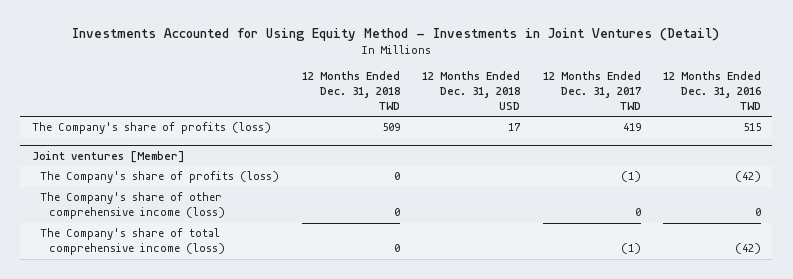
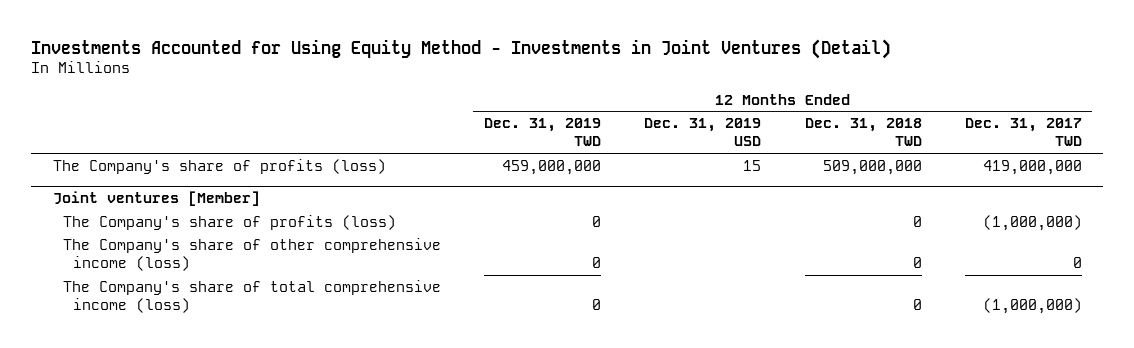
- | 12 Months Ended Dec. 31, 2018 TWD | 12 Months Ended Dec. 31, 2018 USD | 12 Months Ended Dec. 31, 2017 TWD | 12 Months Ended Dec. 31, 2016 TWD
+ | 12 Months Ended Dec. 31, 2019 TWD | 12 Months Ended Dec. 31, 2019 USD | 12 Months Ended Dec. 31, 2018 TWD | 12 Months Ended Dec. 31, 2017 TWD
- The Company's share of profits (loss) | 509 | 17 | 419 | 515
+ The Company's share of profits (loss) | 459,000,000 | 15 | 509,000,000 | 419,000,000
@ Joint ventures [Member]
- The Company's share of profits (loss) | 0 | | (1) | (42)
+ The Company's share of profits (loss) | 0 | | 0 | (1,000,000)
- The Company's share of total comprehensive income (loss) | 0 | | (1) | (42)
+ The Company's share of total comprehensive income (loss) | 0 | | 0 | (1,000,000)

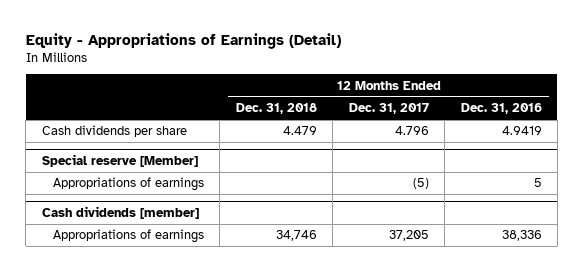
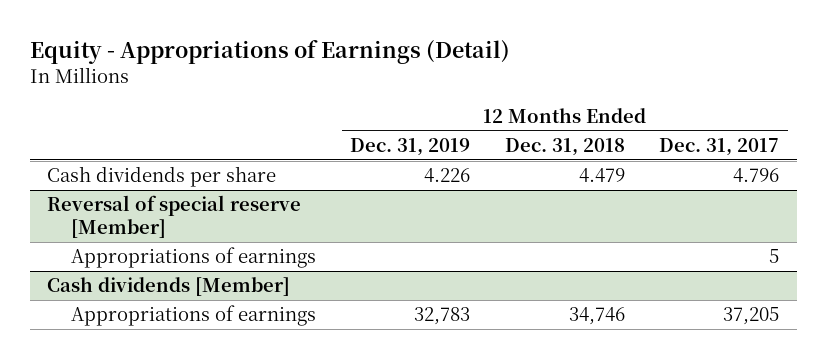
- | 12 Months Ended Dec. 31, 2018 | 12 Months Ended Dec. 31, 2017 | 12 Months Ended Dec. 31, 2016
+ | 12 Months Ended Dec. 31, 2019 | 12 Months Ended Dec. 31, 2018 | 12 Months Ended Dec. 31, 2017
- Special reserve [Member]
- Appropriations of earnings | | (5) | 5
- Cash dividends [member]
+ Reversal of special reserve [Member]
+ Appropriations of earnings | | | 5
+ Cash dividends [Member]

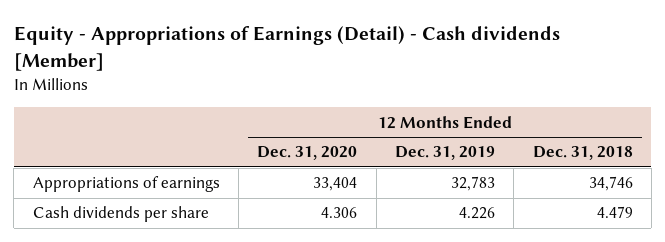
- Equity - Appropriations of Earnings (Detail)
+ Equity - Appropriations of Earnings (Detail) - Cash dividends [Member]
- | 12 Months Ended Dec. 31, 2019 | 12 Months Ended Dec. 31, 2018 | 12 Months Ended Dec. 31, 2017
+ | 12 Months Ended Dec. 31, 2020 | 12 Months Ended Dec. 31, 2019 | 12 Months Ended Dec. 31, 2018
- Reversal of special reserve [Member]
- Appropriations of earnings | | | 5
- Cash dividends [Member]
moved down: Cash dividends per share | 4.306 | 4.226 | 4.479

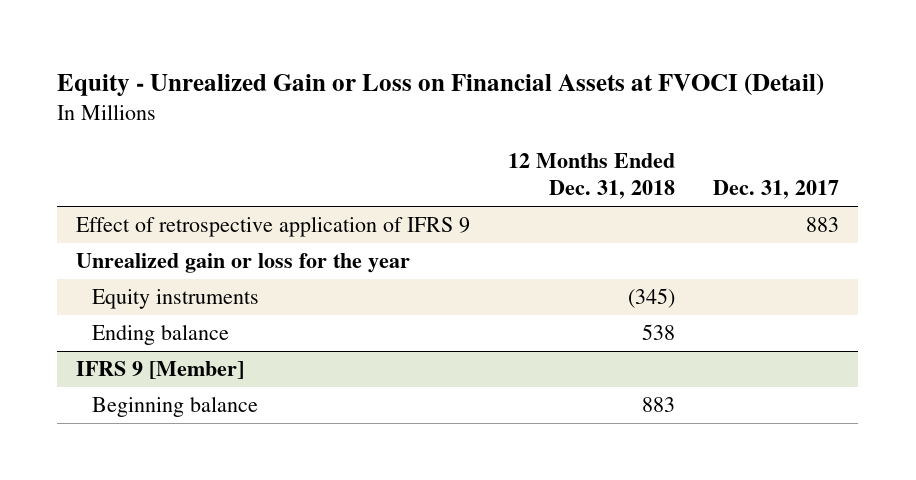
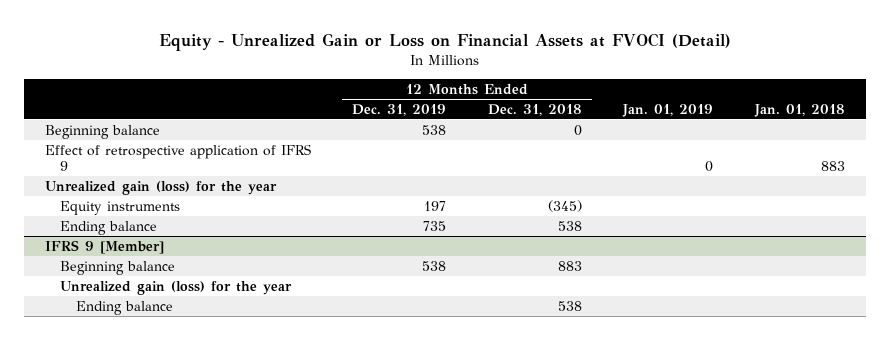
- | 12 Months Ended Dec. 31, 2018 | Dec. 31, 2017
+ | 12 Months Ended Dec. 31, 2019 | 12 Months Ended Dec. 31, 2018 | Jan. 01, 2019 | Jan. 01, 2018
+ Beginning balance | 538 | 0 | |
- Unrealized gain or loss for the year
+ Unrealized gain (loss) for the year
@ IFRS 9 [Member]
+ Unrealized gain (loss) for the year
+ Ending balance | | 538 | |

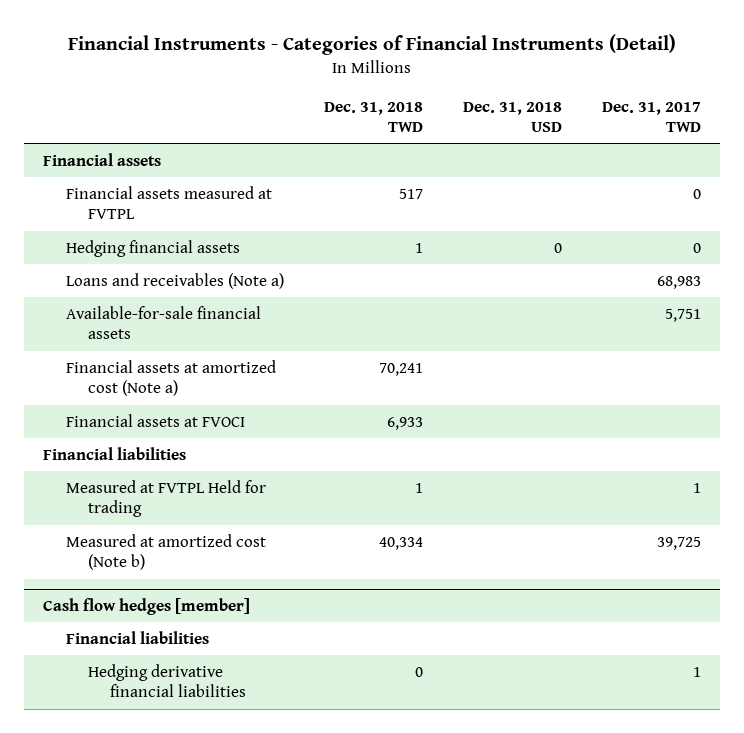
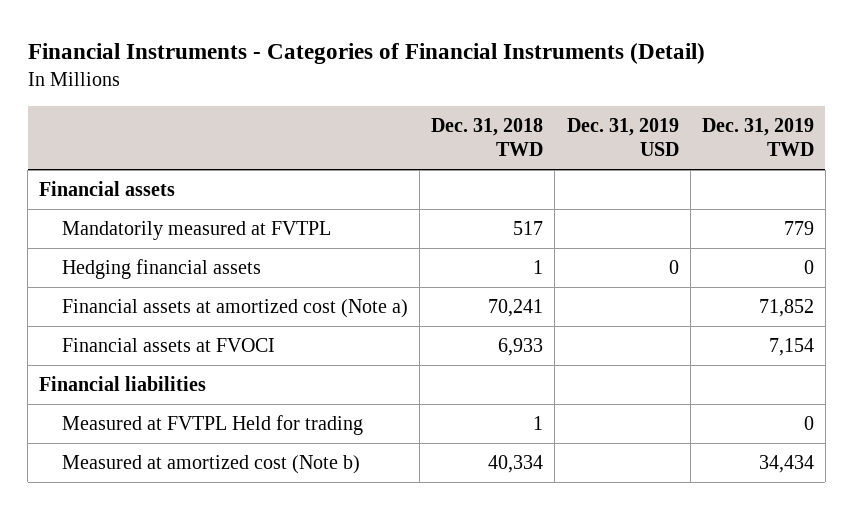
- | Dec. 31, 2018 TWD | Dec. 31, 2018 USD | Dec. 31, 2017 TWD
+ | Dec. 31, 2018 TWD | Dec. 31, 2019 USD | Dec. 31, 2019 TWD
- Financial assets measured at FVTPL | 517 | | 0
+ Mandatorily measured at FVTPL | 517 | | 779
- Loans and receivables (Note a) | | | 68,983
- Available-for-sale financial assets | | | 5,751
- Cash flow hedges [member]
- Financial liabilities
- Hedging derivative financial liabilities | 0 | | 1

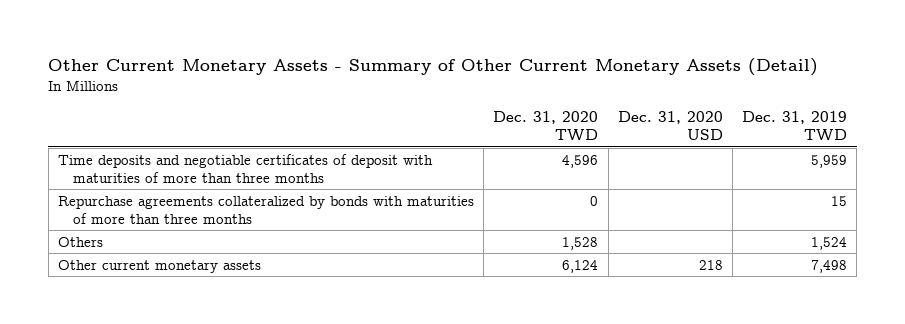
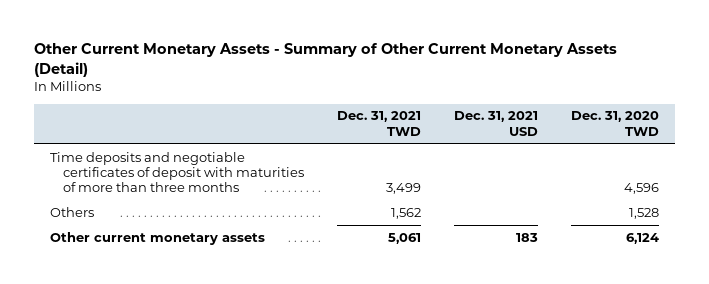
- | Dec. 31, 2020 TWD | Dec. 31, 2020 USD | Dec. 31, 2019 TWD
+ | Dec. 31, 2021 TWD | Dec. 31, 2021 USD | Dec. 31, 2020 TWD
- Repurchase agreements collateralized by bonds with maturities of more than three months | 0 | | 15

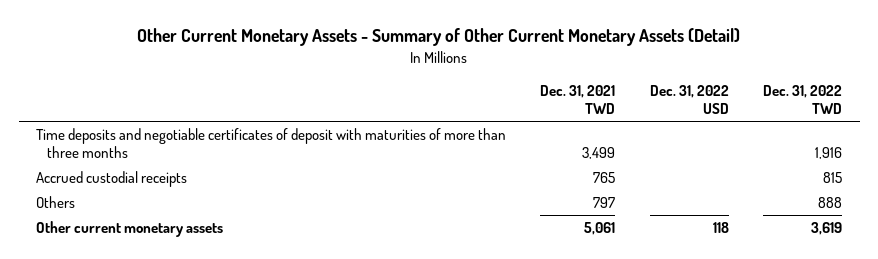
- | Dec. 31, 2021 TWD | Dec. 31, 2021 USD | Dec. 31, 2020 TWD
+ | Dec. 31, 2021 TWD | Dec. 31, 2022 USD | Dec. 31, 2022 TWD
- Others | 1,562 | | 1,528
+ Accrued custodial receipts | 765 | | 815
+ Others | 797 | | 888

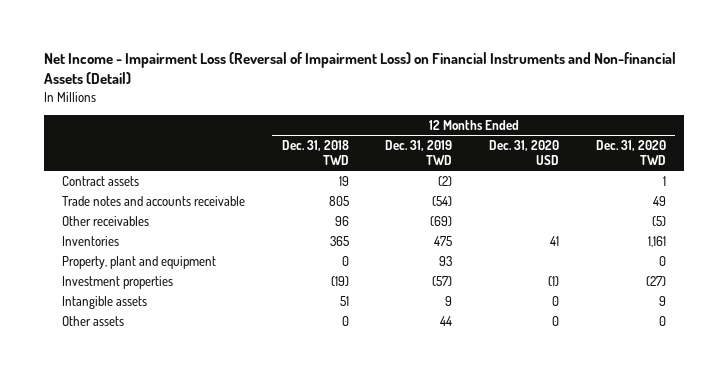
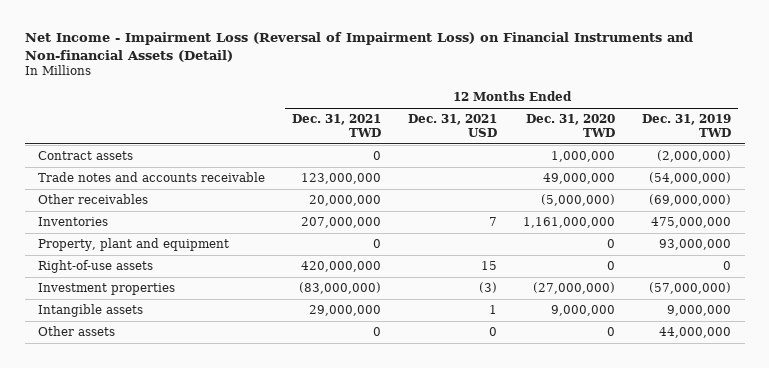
- | 12 Months Ended Dec. 31, 2018 TWD | 12 Months Ended Dec. 31, 2019 TWD | 12 Months Ended Dec. 31, 2020 USD | 12 Months Ended Dec. 31, 2020 TWD
+ | 12 Months Ended Dec. 31, 2021 TWD | 12 Months Ended Dec. 31, 2021 USD | 12 Months Ended Dec. 31, 2020 TWD | 12 Months Ended Dec. 31, 2019 TWD
- Contract assets | 19 | (2) | | 1
- Trade notes and accounts receivable | 805 | (54) | | 49
- Other receivables | 96 | (69) | | (5)
- Inventories | 365 | 475 | 41 | 1,161
- Property, plant and equipment | 0 | 93 | | 0
- Investment properties | (19) | (57) | (1) | (27)
- Intangible assets | 51 | 9 | 0 | 9
- Other assets | 0 | 44 | 0 | 0
+ Contract assets | 0 | | 1,000,000 | (2,000,000)
+ Trade notes and accounts receivable | 123,000,000 | | 49,000,000 | (54,000,000)
+ Other receivables | 20,000,000 | | (5,000,000) | (69,000,000)
+ Inventories | 207,000,000 | 7 | 1,161,000,000 | 475,000,000
+ Property, plant and equipment | 0 | | 0 | 93,000,000
+ Right-of-use assets | 420,000,000 | 15 | 0 | 0
+ Investment properties | (83,000,000) | (3) | (27,000,000) | (57,000,000)
+ Intangible assets | 29,000,000 | 1 | 9,000,000 | 9,000,000
+ Other assets | 0 | 0 | 0 | 44,000,000

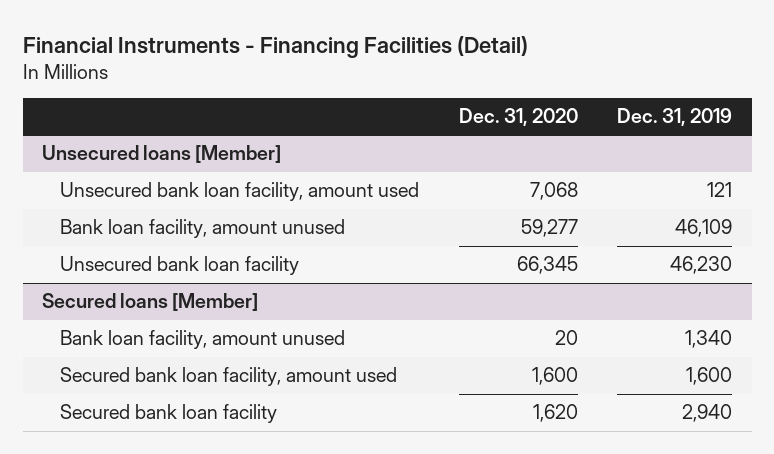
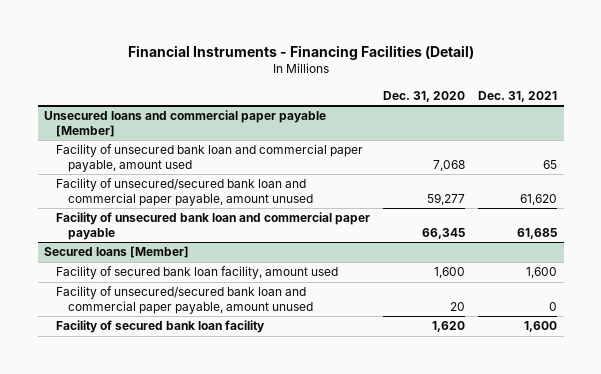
- | Dec. 31, 2020 | Dec. 31, 2019
+ | Dec. 31, 2020 | Dec. 31, 2021
- Unsecured loans [Member]
- Unsecured bank loan facility, amount used | 7,068 | 121
- Bank loan facility, amount unused | 59,277 | 46,109
- Unsecured bank loan facility | 66,345 | 46,230
+ Unsecured loans and commercial paper payable [Member]
+ Facility of unsecured bank loan and commercial paper payable, amount used | 7,068 | 65
+ Facility of unsecured/secured bank loan and commercial paper payable, amount unused | 59,277 | 61,620
+ Facility of unsecured bank loan and commercial paper payable | 66,345 | 61,685
@ Secured loans [Member]
- Bank loan facility, amount unused | 20 | 1,340
- Secured bank loan facility, amount used | 1,600 | 1,600
- Secured bank loan facility | 1,620 | 2,940
+ Facility of secured bank loan facility, amount used | 1,600 | 1,600
+ Facility of unsecured/secured bank loan and commercial paper payable, amount unused | 20 | 0
+ Facility of secured bank loan facility | 1,620 | 1,600

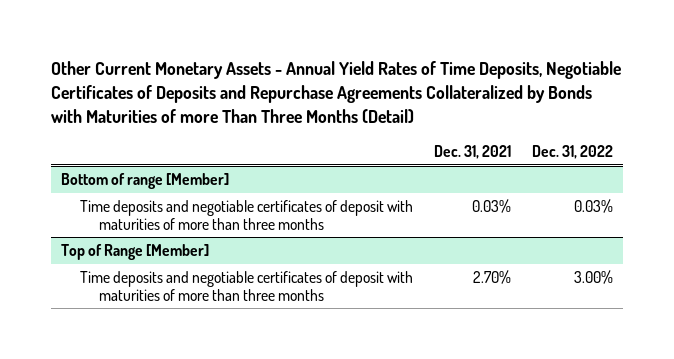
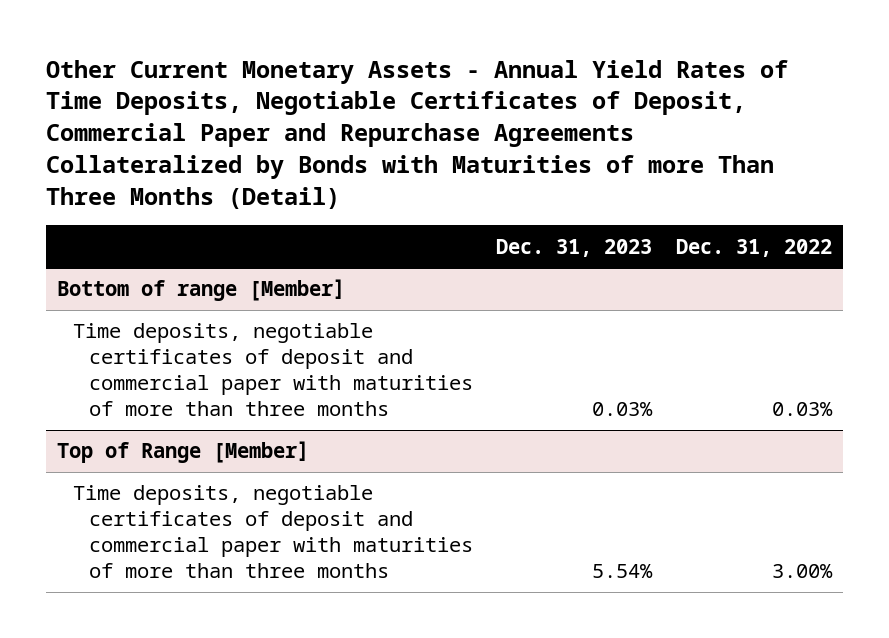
- Other Current Monetary Assets - Annual Yield Rates of Time Deposits, Negotiable Certificates of Deposits and Repurchase Agreements Collateralized by Bonds with Maturities of more Than Three Months (Detail)
+ Other Current Monetary Assets - Annual Yield Rates of Time Deposits, Negotiable Certificates of Deposit, Commercial Paper and Repurchase Agreements Collateralized by Bonds with Maturities of more Than Three Months (Detail)
- | Dec. 31, 2021 | Dec. 31, 2022
+ | Dec. 31, 2023 | Dec. 31, 2022
@ Bottom of range [Member]
- Time deposits and negotiable certificates of deposit with maturities of more than three months | 0.03% | 0.03%
+ Time deposits, negotiable certificates of deposit and commercial paper with maturities of more than three months | 0.03% | 0.03%
@ Top of Range [Member]
- Time deposits and negotiable certificates of deposit with maturities of more than three months | 2.70% | 3.00%
+ Time deposits, negotiable certificates of deposit and commercial paper with maturities of more than three months | 5.54% | 3.00%

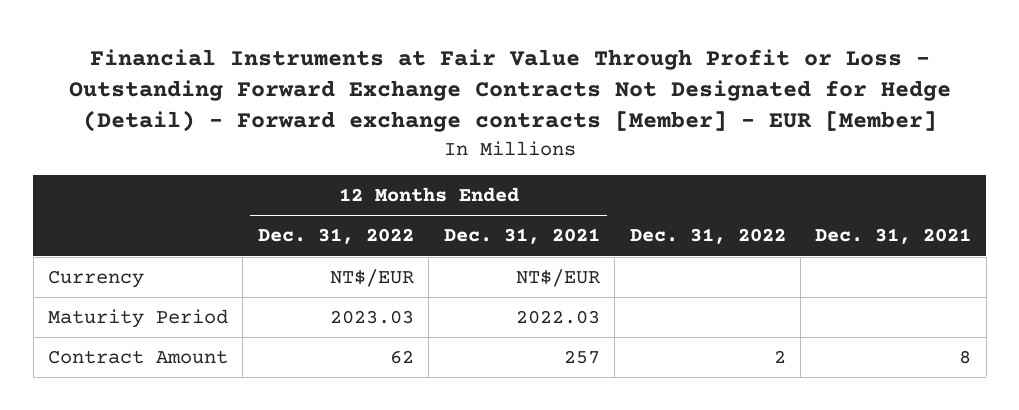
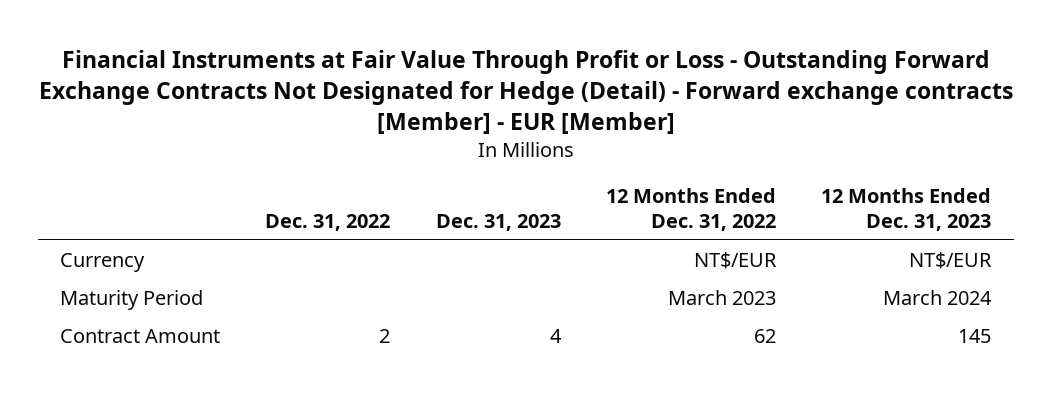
- | 12 Months Ended Dec. 31, 2022 | 12 Months Ended Dec. 31, 2021 | Dec. 31, 2022 | Dec. 31, 2021
+ | Dec. 31, 2022 | Dec. 31, 2023 | 12 Months Ended Dec. 31, 2022 | 12 Months Ended Dec. 31, 2023
- Maturity Period | 2023.03 | 2022.03 | |
+ Maturity Period | | | March 2023 | March 2024

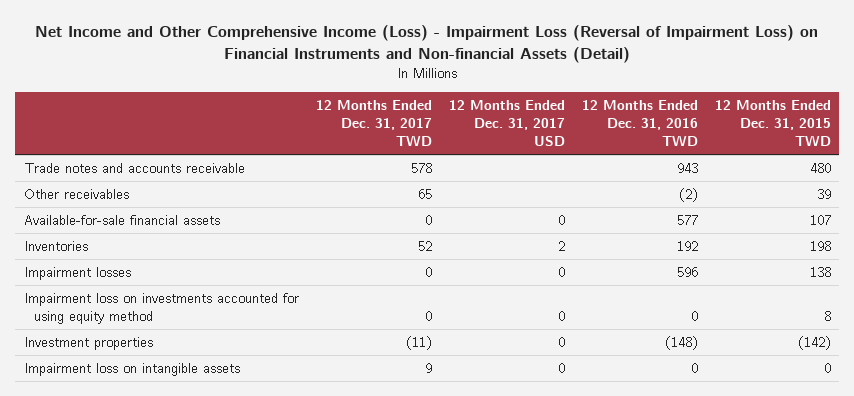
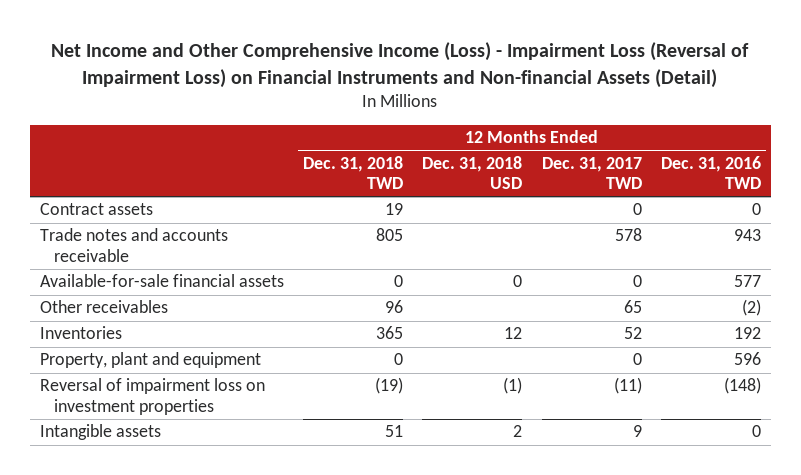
- | 12 Months Ended Dec. 31, 2017 TWD | 12 Months Ended Dec. 31, 2017 USD | 12 Months Ended Dec. 31, 2016 TWD | 12 Months Ended Dec. 31, 2015 TWD
+ | 12 Months Ended Dec. 31, 2018 TWD | 12 Months Ended Dec. 31, 2018 USD | 12 Months Ended Dec. 31, 2017 TWD | 12 Months Ended Dec. 31, 2016 TWD
+ Contract assets | 19 | | 0 | 0
moved down: Other receivables | 96 | | 65 | (2)
- Impairment losses | 0 | 0 | 596 | 138
- Impairment loss on investments accounted for using equity method | 0 | 0 | 0 | 8
- Investment properties | (11) | 0 | (148) | (142)
- Impairment loss on intangible assets | 9 | 0 | 0 | 0
+ Property, plant and equipment | 0 | | 0 | 596
+ Reversal of impairment loss on investment properties | (19) | (1) | (11) | (148)
+ Intangible assets | 51 | 2 | 9 | 0

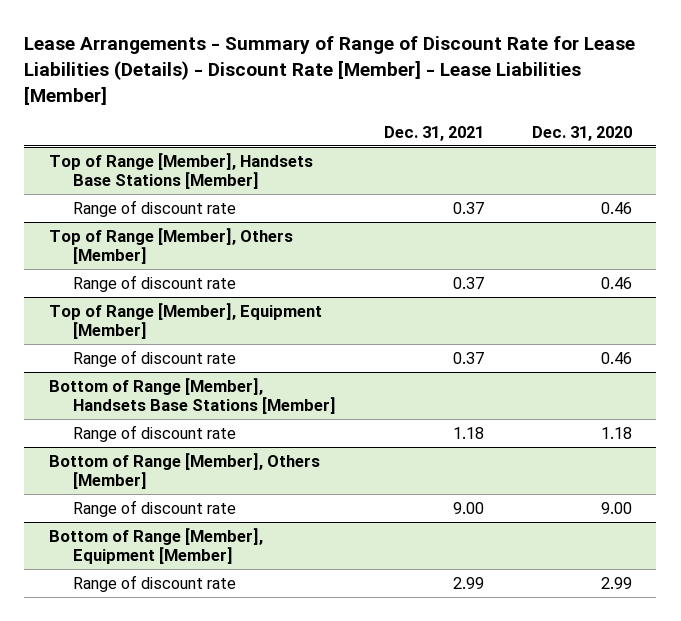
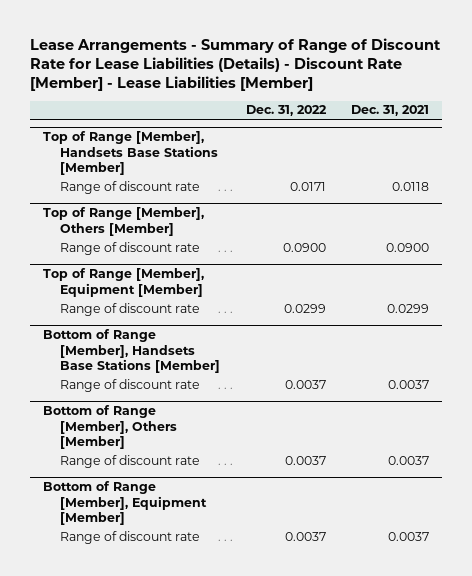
- | Dec. 31, 2021 | Dec. 31, 2020
+ | Dec. 31, 2022 | Dec. 31, 2021
@ Top of Range [Member], Handsets Base Stations [Member]
- Range of discount rate | 0.37 | 0.46
+ Range of discount rate | 0.0171 | 0.0118
@ Top of Range [Member], Others [Member]
- Range of discount rate | 0.37 | 0.46
+ Range of discount rate | 0.0900 | 0.0900
@ Top of Range [Member], Equipment [Member]
- Range of discount rate | 0.37 | 0.46
+ Range of discount rate | 0.0299 | 0.0299
@ Bottom of Range [Member], Handsets Base Stations [Member]
- Range of discount rate | 1.18 | 1.18
+ Range of discount rate | 0.0037 | 0.0037
@ Bottom of Range [Member], Others [Member]
- Range of discount rate | 9.00 | 9.00
+ Range of discount rate | 0.0037 | 0.0037
@ Bottom of Range [Member], Equipment [Member]
- Range of discount rate | 2.99 | 2.99
+ Range of discount rate | 0.0037 | 0.0037

